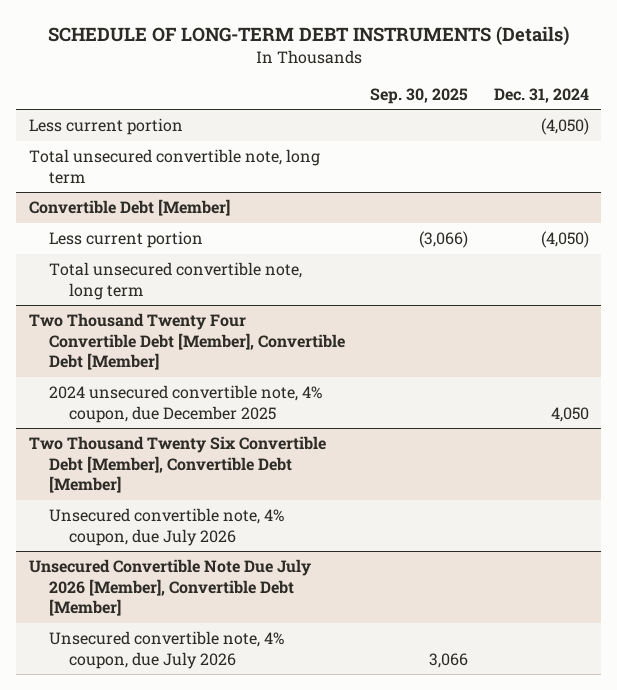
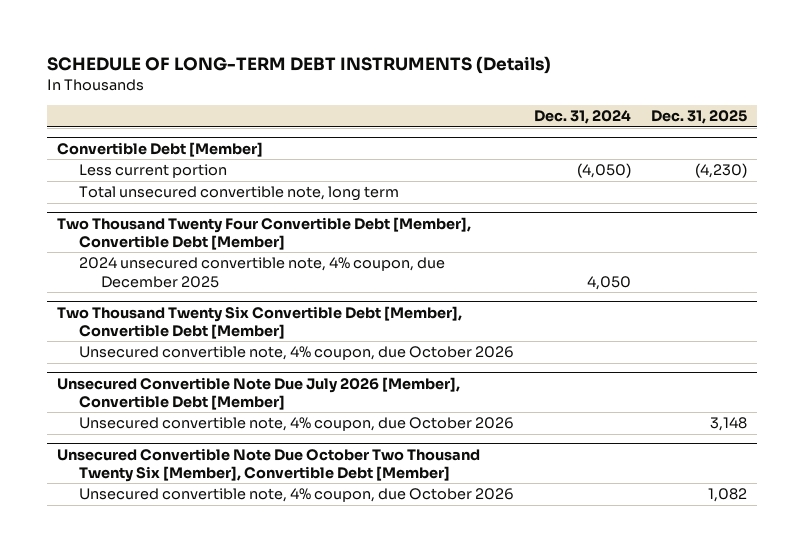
- | Sep. 30, 2025 | Dec. 31, 2024
+ | Dec. 31, 2024 | Dec. 31, 2025
- Less current portion | | (4,050)
- Total unsecured convertible note, long term
@ Two Thousand Twenty Six Convertible Debt [Member], Convertible Debt [Member]
- Unsecured convertible note, 4% coupon, due July 2026
+ Unsecured convertible note, 4% coupon, due October 2026
@ Unsecured Convertible Note Due July 2026 [Member], Convertible Debt [Member]
- Unsecured convertible note, 4% coupon, due July 2026 | 3,066 |
+ Unsecured convertible note, 4% coupon, due October 2026 | | 3,148
+ Unsecured Convertible Note Due October Two Thousand Twenty Six [Member], Convertible Debt [Member]
+ Unsecured convertible note, 4% coupon, due October 2026 | | 1,082

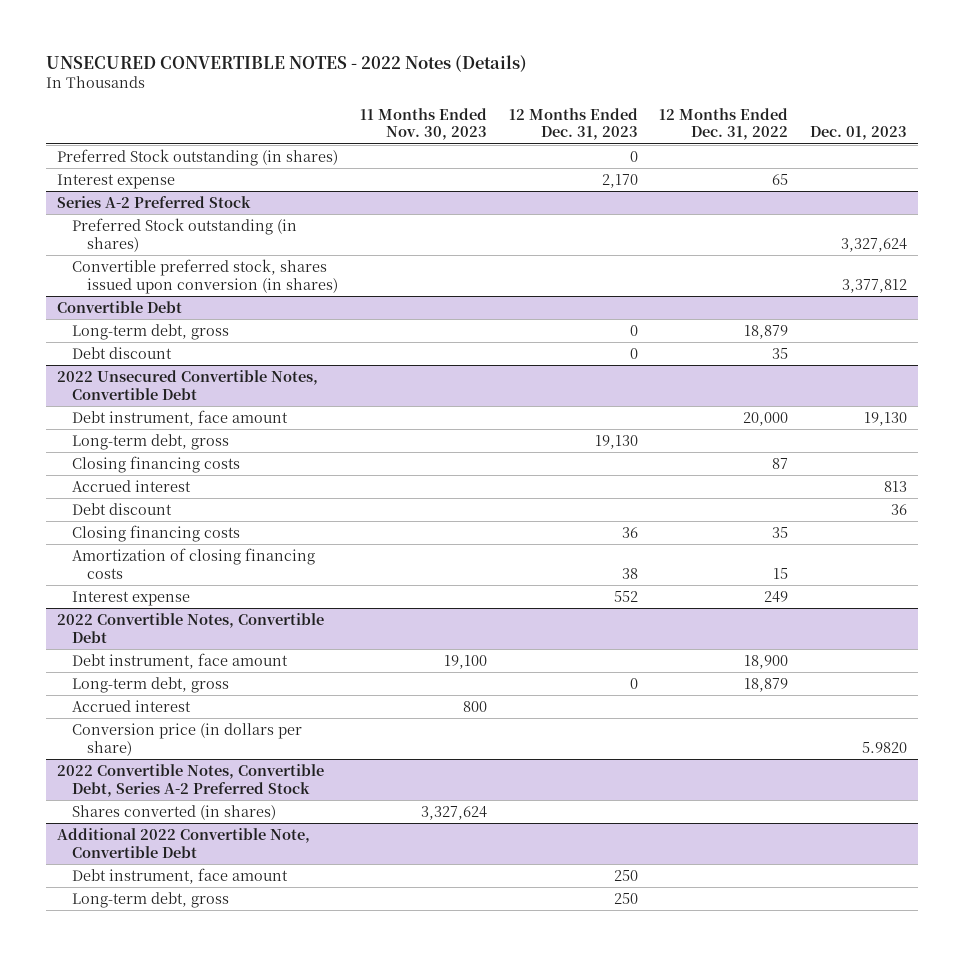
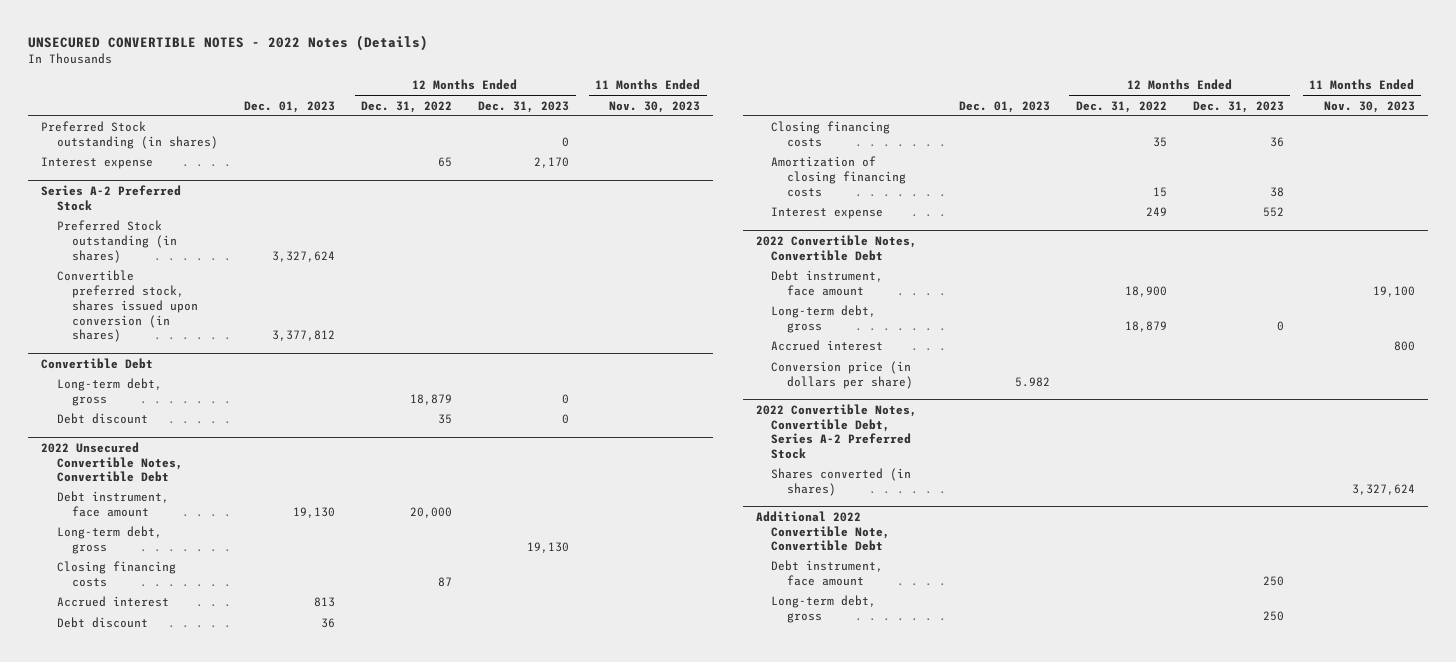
- | 11 Months Ended Nov. 30, 2023 | 12 Months Ended Dec. 31, 2023 | 12 Months Ended Dec. 31, 2022 | Dec. 01, 2023
+ | Dec. 01, 2023 | 12 Months Ended Dec. 31, 2022 | 12 Months Ended Dec. 31, 2023 | 11 Months Ended Nov. 30, 2023
@ 2022 Convertible Notes, Convertible Debt
- Conversion price (in dollars per share) | | | | 5.9820
+ Conversion price (in dollars per share) | 5.982 | | |

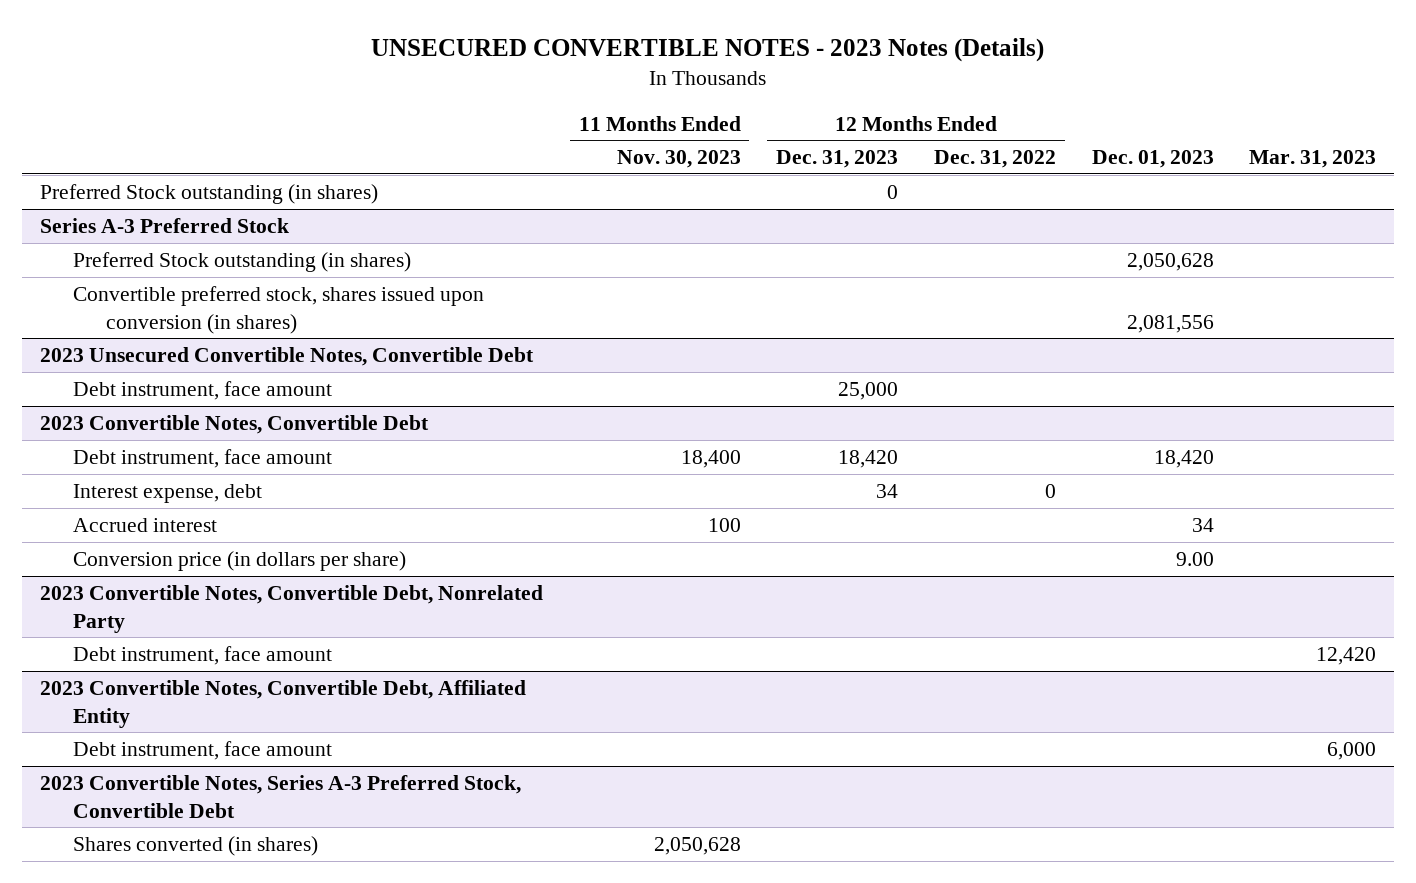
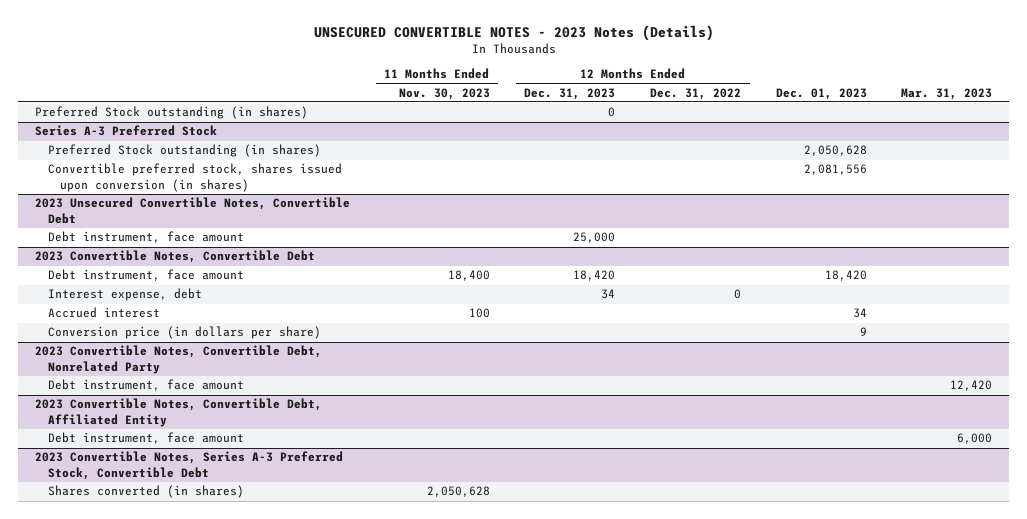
@ 2023 Convertible Notes, Convertible Debt
- Conversion price (in dollars per share) | | | | 9.00 |
+ Conversion price (in dollars per share) | | | | 9 |

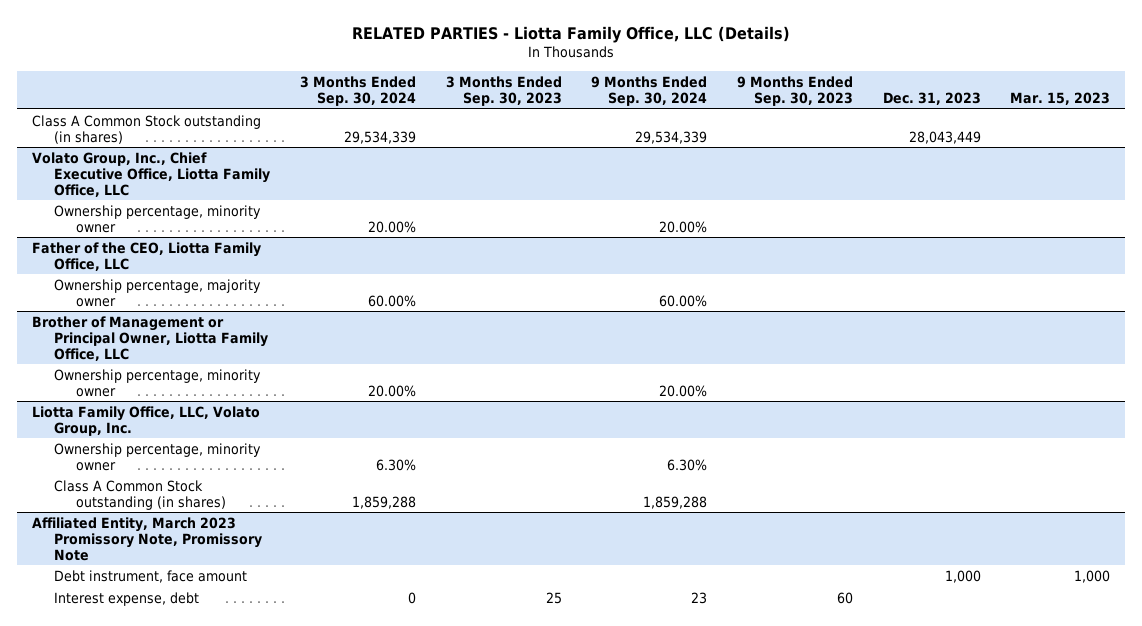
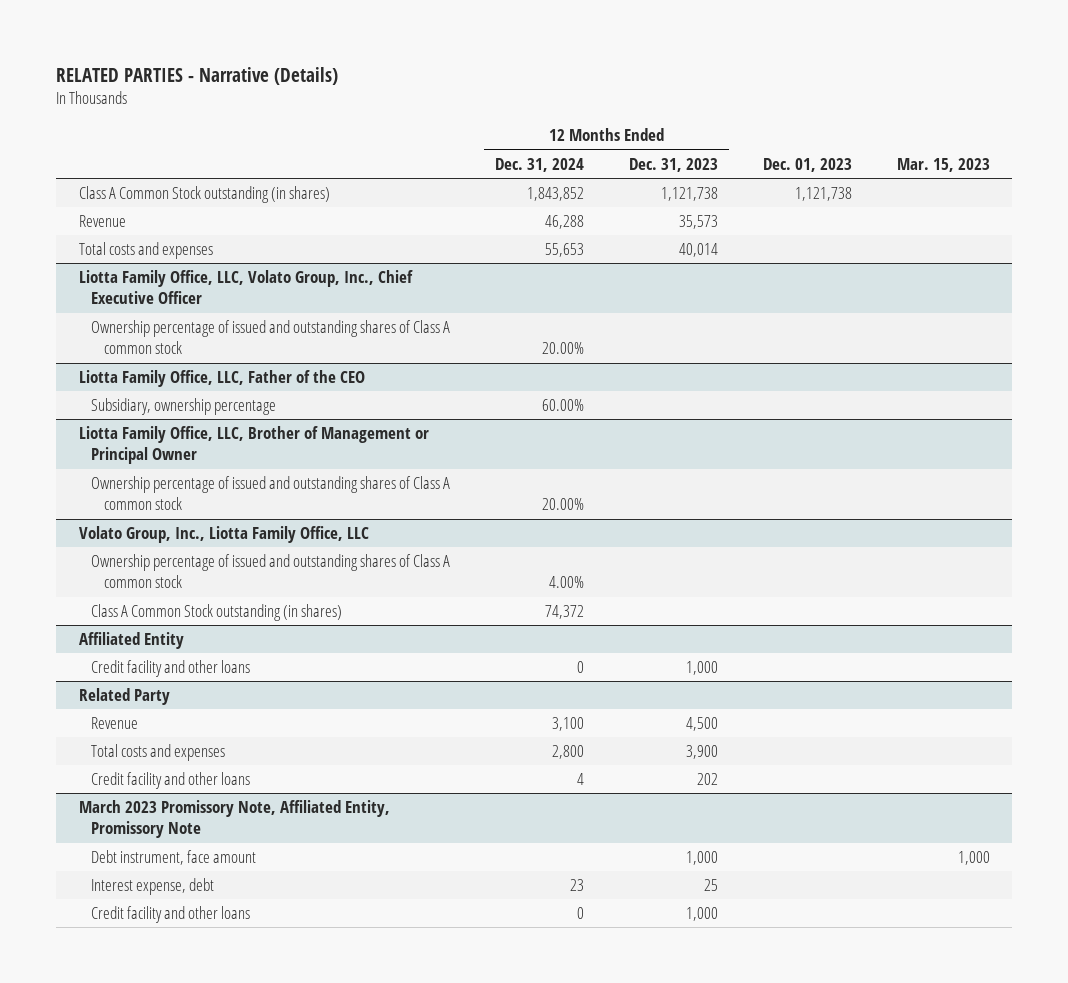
- RELATED PARTIES - Liotta Family Office, LLC (Details)
+ RELATED PARTIES - Narrative (Details)
- | 3 Months Ended Sep. 30, 2024 | 3 Months Ended Sep. 30, 2023 | 9 Months Ended Sep. 30, 2024 | 9 Months Ended Sep. 30, 2023 | Dec. 31, 2023 | Mar. 15, 2023
+ | 12 Months Ended Dec. 31, 2024 | 12 Months Ended Dec. 31, 2023 | Dec. 01, 2023 | Mar. 15, 2023
- Volato Group, Inc., Chief Executive Office, Liotta Family Office, LLC
- Ownership percentage, minority owner | 20.00% | | 20.00% | | |
- Father of the CEO, Liotta Family Office, LLC
- Ownership percentage, majority owner | 60.00% | | 60.00% | | |
- Brother of Management or Principal Owner, Liotta Family Office, LLC
- Ownership percentage, minority owner | 20.00% | | 20.00% | | |
- Liotta Family Office, LLC, Volato Group, Inc.
- Ownership percentage, minority owner | 6.30% | | 6.30% | | |
+ Revenue | 46,288 | 35,573 | |
+ Total costs and expenses | 55,653 | 40,014 | |
+ Liotta Family Office, LLC, Volato Group, Inc., Chief Executive Officer
+ Ownership percentage of issued and outstanding shares of Class A common stock | 20.00% | | |
+ Liotta Family Office, LLC, Father of the CEO
+ Subsidiary, ownership percentage | 60.00% | | |
+ Liotta Family Office, LLC, Brother of Management or Principal Owner
+ Ownership percentage of issued and outstanding shares of Class A common stock | 20.00% | | |
+ Volato Group, Inc., Liotta Family Office, LLC
+ Ownership percentage of issued and outstanding shares of Class A common stock | 4.00% | | |
- Affiliated Entity, March 2023 Promissory Note, Promissory Note
+ Affiliated Entity
+ Credit facility and other loans | 0 | 1,000 | |
+ Related Party
+ Revenue | 3,100 | 4,500 | |
+ Total costs and expenses | 2,800 | 3,900 | |
+ Credit facility and other loans | 4 | 202 | |
+ March 2023 Promissory Note, Affiliated Entity, Promissory Note
+ Credit facility and other loans | 0 | 1,000 | |

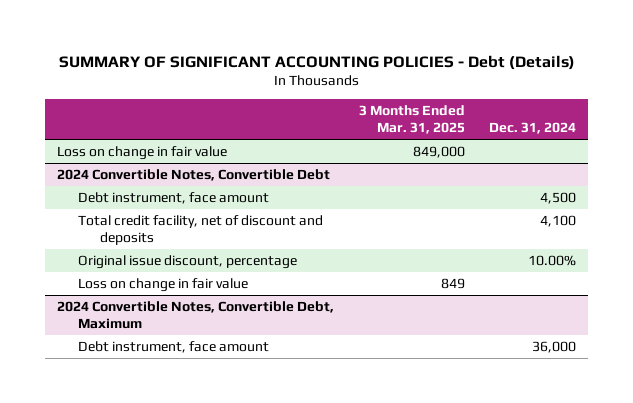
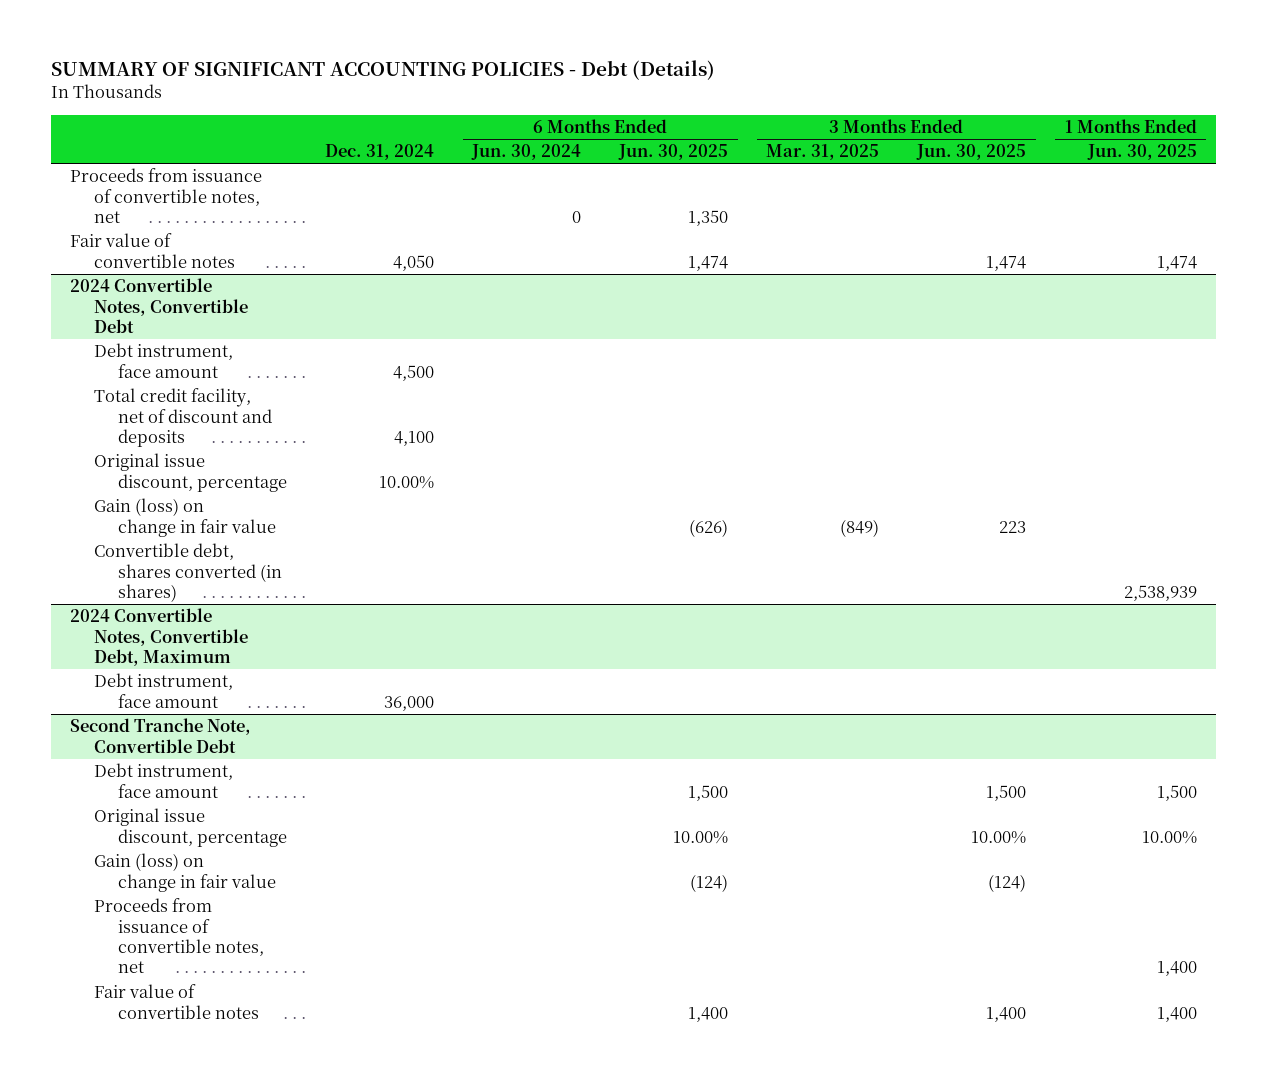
- | 3 Months Ended Mar. 31, 2025 | Dec. 31, 2024
+ | Dec. 31, 2024 | 6 Months Ended Jun. 30, 2024 | 6 Months Ended Jun. 30, 2025 | 3 Months Ended Mar. 31, 2025 | 3 Months Ended Jun. 30, 2025 | 1 Months Ended Jun. 30, 2025
- Loss on change in fair value | 849,000 |
+ Proceeds from issuance of convertible notes, net | | 0 | 1,350 | | |
+ Fair value of convertible notes | 4,050 | | 1,474 | | 1,474 | 1,474
@ 2024 Convertible Notes, Convertible Debt
- Loss on change in fair value | 849 |
+ Gain (loss) on change in fair value | | | (626) | (849) | 223 |
+ Convertible debt, shares converted (in shares) | | | | | | 2,538,939
+ Second Tranche Note, Convertible Debt
+ Debt instrument, face amount | | | 1,500 | | 1,500 | 1,500
+ Original issue discount, percentage | | | 10.00% | | 10.00% | 10.00%
+ Gain (loss) on change in fair value | | | (124) | | (124) |
+ Proceeds from issuance of convertible notes, net | | | | | | 1,400
+ Fair value of convertible notes | | | 1,400 | | 1,400 | 1,400

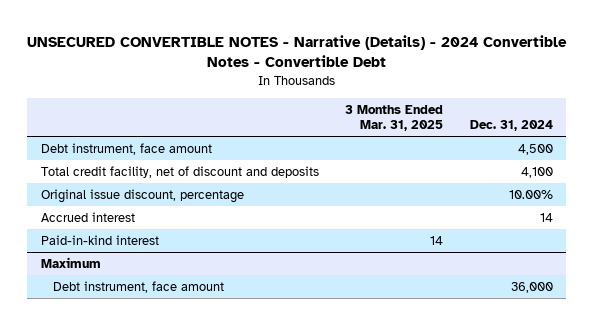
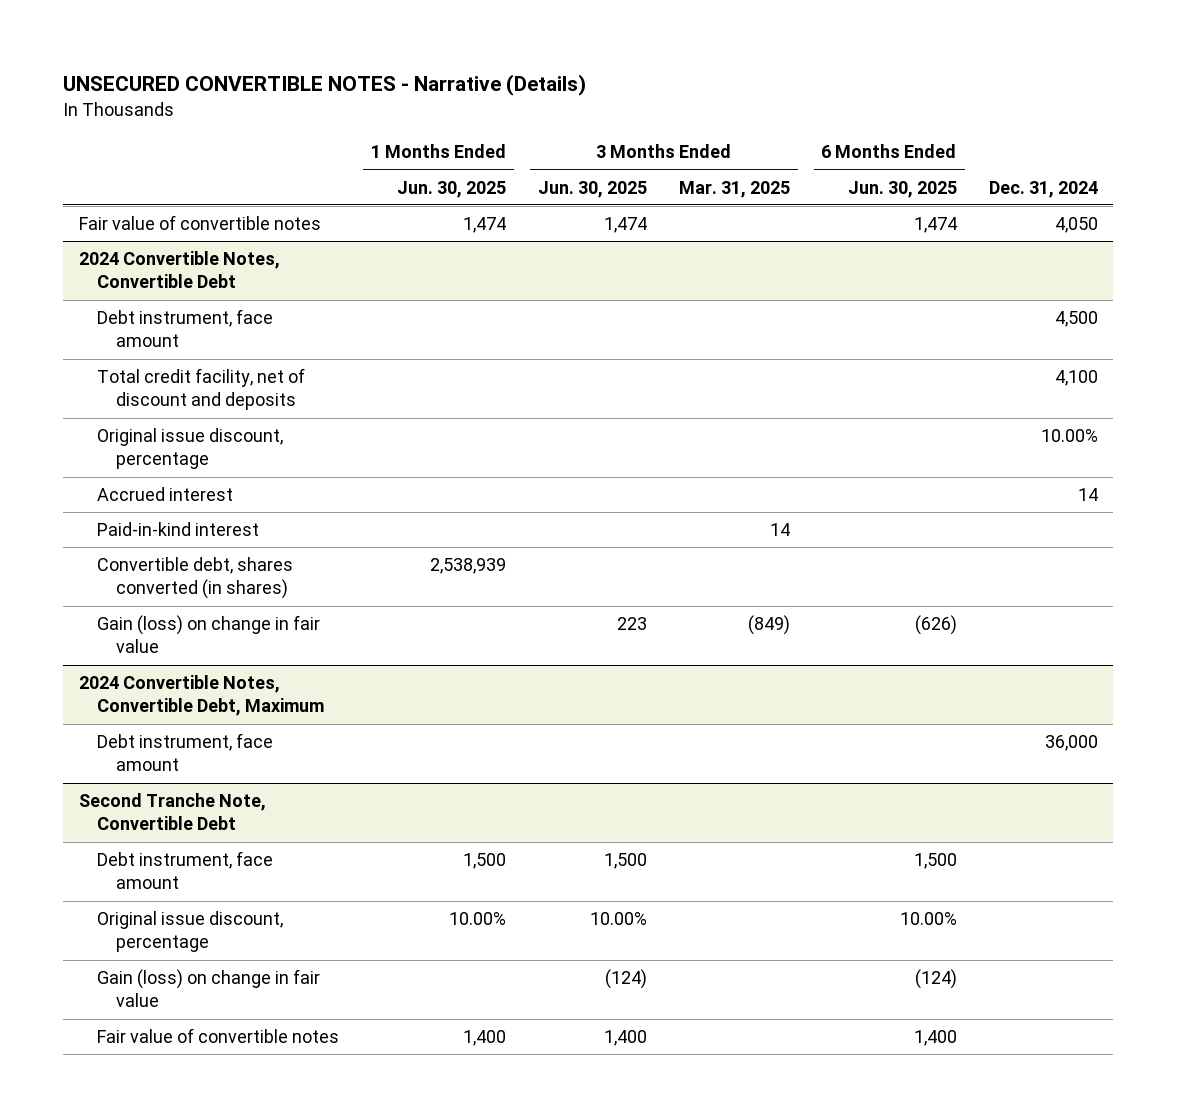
- UNSECURED CONVERTIBLE NOTES - Narrative (Details) - 2024 Convertible Notes - Convertible Debt
+ UNSECURED CONVERTIBLE NOTES - Narrative (Details)
- | 3 Months Ended Mar. 31, 2025 | Dec. 31, 2024
+ | 1 Months Ended Jun. 30, 2025 | 3 Months Ended Jun. 30, 2025 | 3 Months Ended Mar. 31, 2025 | 6 Months Ended Jun. 30, 2025 | Dec. 31, 2024
- Debt instrument, face amount | | 4,500
- Total credit facility, net of discount and deposits | | 4,100
- Original issue discount, percentage | | 10.00%
- Accrued interest | | 14
- Paid-in-kind interest | 14 |
- Maximum
+ Fair value of convertible notes | 1,474 | 1,474 | | 1,474 | 4,050
+ 2024 Convertible Notes, Convertible Debt
+ Debt instrument, face amount | | | | | 4,500
+ Total credit facility, net of discount and deposits | | | | | 4,100
+ Original issue discount, percentage | | | | | 10.00%
+ Accrued interest | | | | | 14
+ Paid-in-kind interest | | | 14 | |
+ Convertible debt, shares converted (in shares) | 2,538,939 | | | |
+ Gain (loss) on change in fair value | | 223 | (849) | (626) |
+ 2024 Convertible Notes, Convertible Debt, Maximum
+ Second Tranche Note, Convertible Debt
+ Debt instrument, face amount | 1,500 | 1,500 | | 1,500 |
+ Original issue discount, percentage | 10.00% | 10.00% | | 10.00% |
+ Gain (loss) on change in fair value | | (124) | | (124) |
+ Fair value of convertible notes | 1,400 | 1,400 | | 1,400 |

